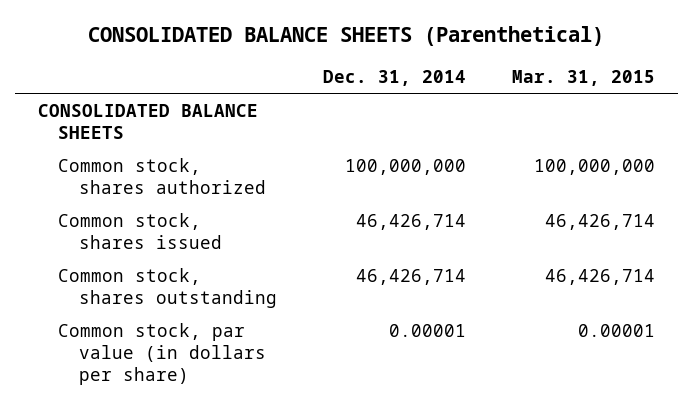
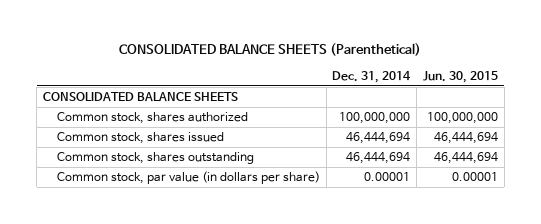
- | Dec. 31, 2014 | Mar. 31, 2015
+ | Dec. 31, 2014 | Jun. 30, 2015
- Common stock, shares issued | 46,426,714 | 46,426,714
- Common stock, shares outstanding | 46,426,714 | 46,426,714
+ Common stock, shares issued | 46,444,694 | 46,444,694
+ Common stock, shares outstanding | 46,444,694 | 46,444,694

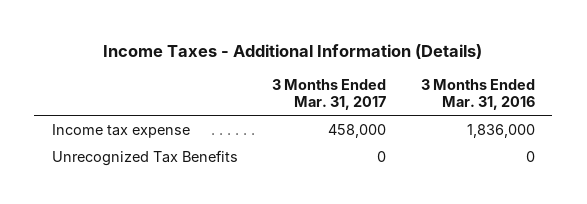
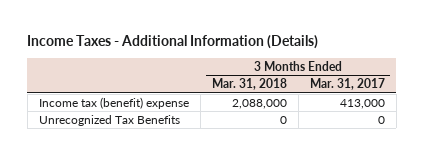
- | 3 Months Ended Mar. 31, 2017 | 3 Months Ended Mar. 31, 2016
+ | 3 Months Ended Mar. 31, 2018 | 3 Months Ended Mar. 31, 2017
- Income tax expense | 458,000 | 1,836,000
+ Income tax (benefit) expense | 2,088,000 | 413,000

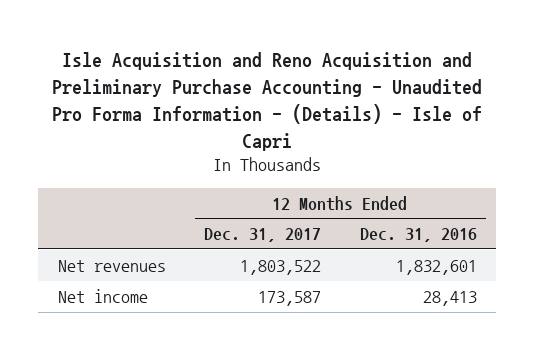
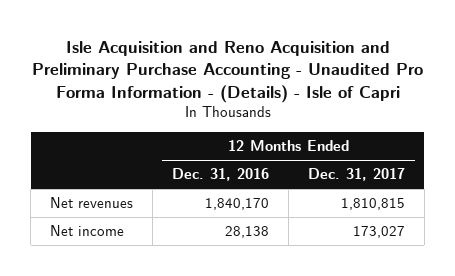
- | 12 Months Ended Dec. 31, 2017 | 12 Months Ended Dec. 31, 2016
+ | 12 Months Ended Dec. 31, 2016 | 12 Months Ended Dec. 31, 2017
- Net revenues | 1,803,522 | 1,832,601
- Net income | 173,587 | 28,413
+ Net revenues | 1,840,170 | 1,810,815
+ Net income | 28,138 | 173,027

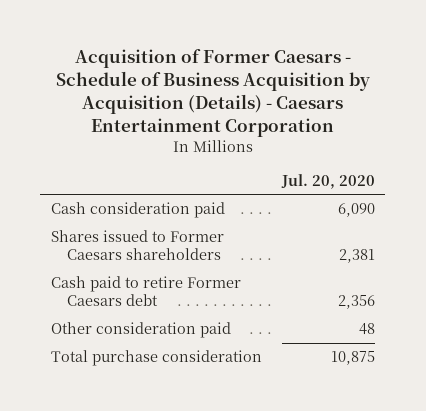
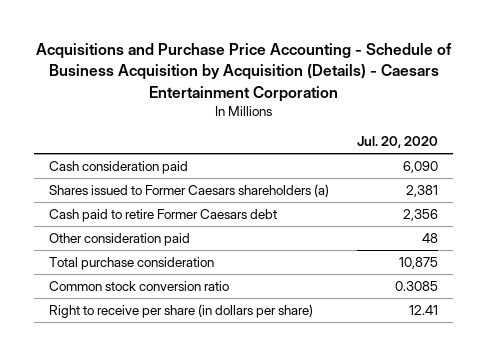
- Acquisition of Former Caesars - Schedule of Business Acquisition by Acquisition (Details) - Caesars Entertainment Corporation
+ Acquisitions and Purchase Price Accounting - Schedule of Business Acquisition by Acquisition (Details) - Caesars Entertainment Corporation
- Shares issued to Former Caesars shareholders | 2,381
+ Shares issued to Former Caesars shareholders (a) | 2,381
+ Common stock conversion ratio | 0.3085
+ Right to receive per share (in dollars per share) | 12.41

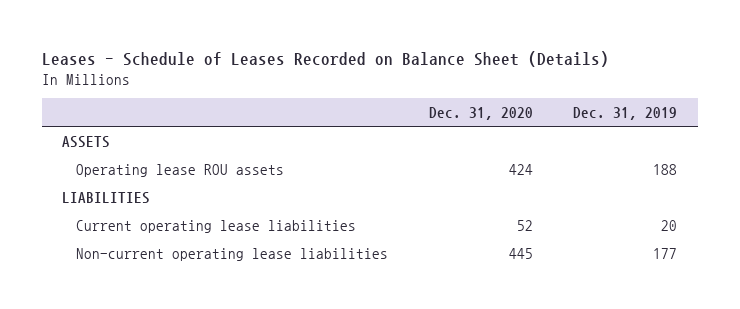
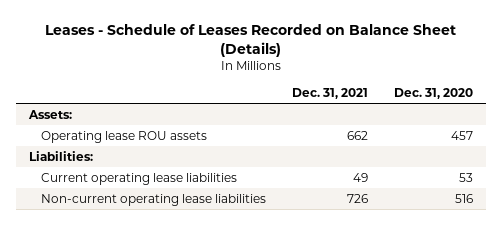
- | Dec. 31, 2020 | Dec. 31, 2019
+ | Dec. 31, 2021 | Dec. 31, 2020
- ASSETS
- Operating lease ROU assets | 424 | 188
- LIABILITIES
- Current operating lease liabilities | 52 | 20
- Non-current operating lease liabilities | 445 | 177
+ Assets:
+ Operating lease ROU assets | 662 | 457
+ Liabilities:
+ Current operating lease liabilities | 49 | 53
+ Non-current operating lease liabilities | 726 | 516

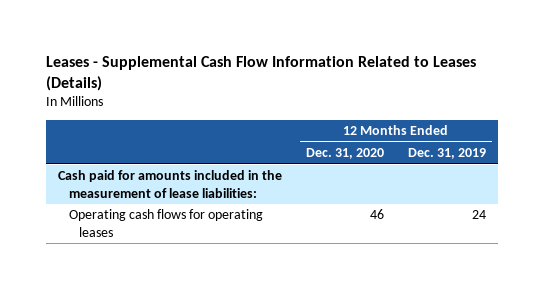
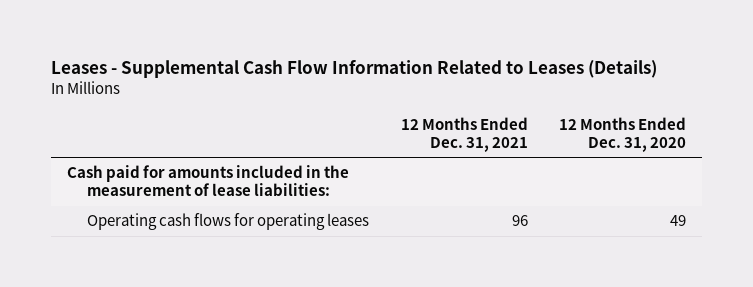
- | 12 Months Ended Dec. 31, 2020 | 12 Months Ended Dec. 31, 2019
+ | 12 Months Ended Dec. 31, 2021 | 12 Months Ended Dec. 31, 2020
- Operating cash flows for operating leases | 46 | 24
+ Operating cash flows for operating leases | 96 | 49

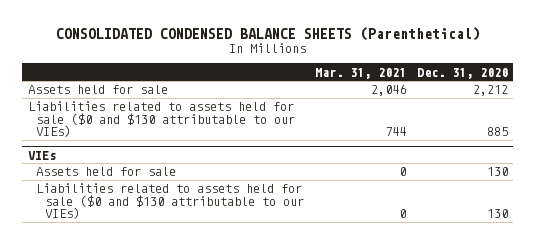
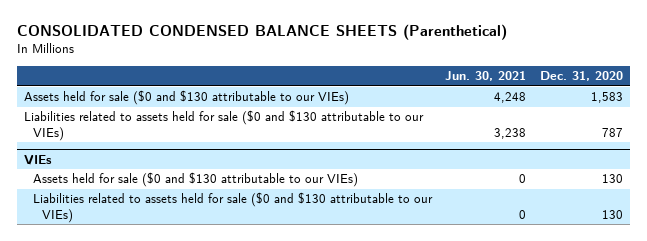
- | Mar. 31, 2021 | Dec. 31, 2020
+ | Jun. 30, 2021 | Dec. 31, 2020
- Assets held for sale | 2,046 | 2,212
- Liabilities related to assets held for sale ($0 and $130 attributable to our VIEs) | 744 | 885
+ Assets held for sale ($0 and $130 attributable to our VIEs) | 4,248 | 1,583
+ Liabilities related to assets held for sale ($0 and $130 attributable to our VIEs) | 3,238 | 787
@ VIEs
- Assets held for sale | 0 | 130
+ Assets held for sale ($0 and $130 attributable to our VIEs) | 0 | 130

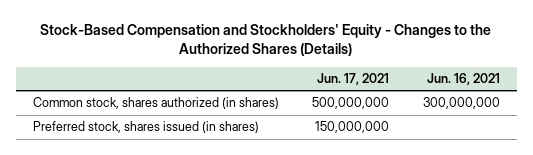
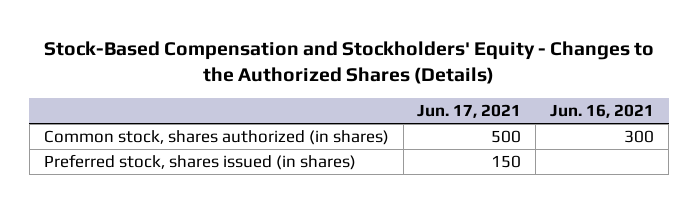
- Common stock, shares authorized (in shares) | 500,000,000 | 300,000,000
- Preferred stock, shares issued (in shares) | 150,000,000 |
+ Common stock, shares authorized (in shares) | 500 | 300
+ Preferred stock, shares issued (in shares) | 150 |

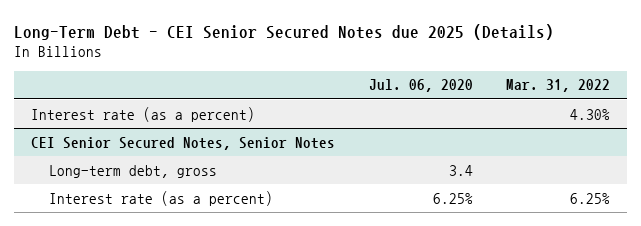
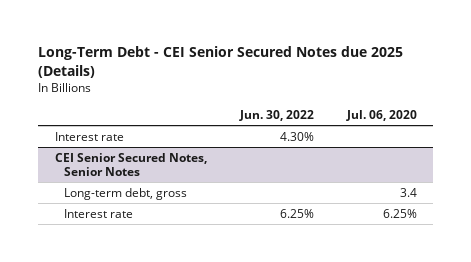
- | Jul. 06, 2020 | Mar. 31, 2022
+ | Jun. 30, 2022 | Jul. 06, 2020
- Interest rate (as a percent) | | 4.30%
+ Interest rate | 4.30% |
@ CEI Senior Secured Notes, Senior Notes
- Interest rate (as a percent) | 6.25% | 6.25%
+ Interest rate | 6.25% | 6.25%

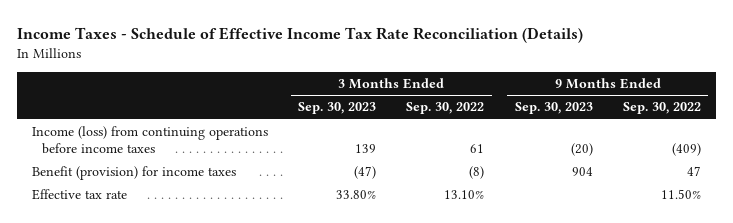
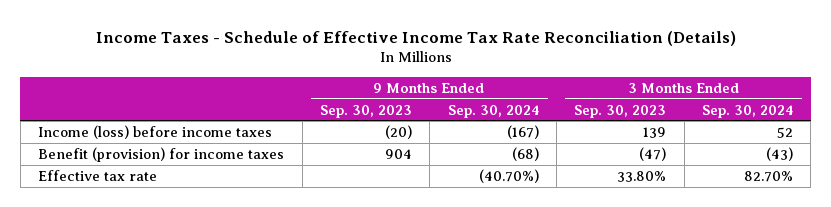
- | 3 Months Ended Sep. 30, 2023 | 3 Months Ended Sep. 30, 2022 | 9 Months Ended Sep. 30, 2023 | 9 Months Ended Sep. 30, 2022
+ | 9 Months Ended Sep. 30, 2023 | 9 Months Ended Sep. 30, 2024 | 3 Months Ended Sep. 30, 2023 | 3 Months Ended Sep. 30, 2024
- Income (loss) from continuing operations before income taxes | 139 | 61 | (20) | (409)
+ Income (loss) before income taxes | (20) | (167) | 139 | 52

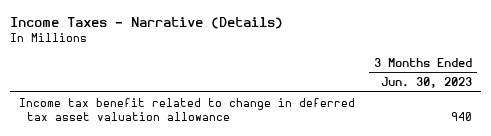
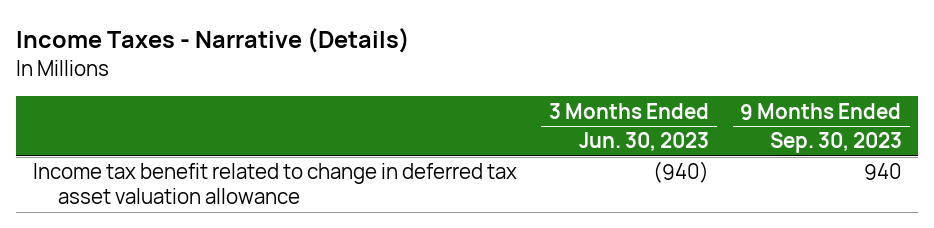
- | 3 Months Ended Jun. 30, 2023
+ | 3 Months Ended Jun. 30, 2023 | 9 Months Ended Sep. 30, 2023
- Income tax benefit related to change in deferred tax asset valuation allowance | 940
+ Income tax benefit related to change in deferred tax asset valuation allowance | (940) | 940

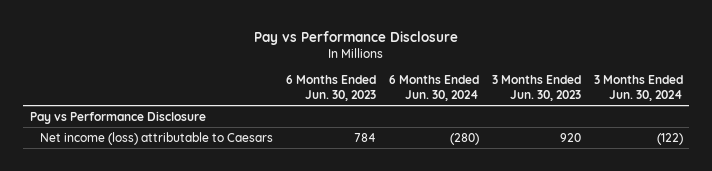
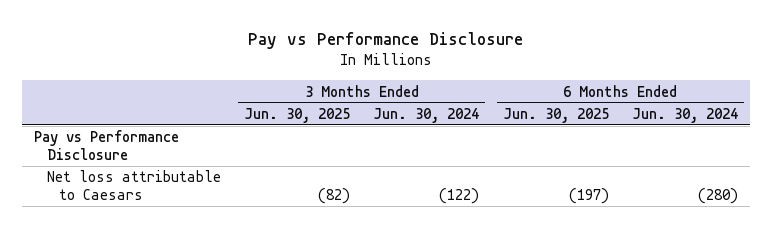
- | 6 Months Ended Jun. 30, 2023 | 6 Months Ended Jun. 30, 2024 | 3 Months Ended Jun. 30, 2023 | 3 Months Ended Jun. 30, 2024
+ | 3 Months Ended Jun. 30, 2025 | 3 Months Ended Jun. 30, 2024 | 6 Months Ended Jun. 30, 2025 | 6 Months Ended Jun. 30, 2024
- Net income (loss) attributable to Caesars | 784 | (280) | 920 | (122)
+ Net loss attributable to Caesars | (82) | (122) | (197) | (280)

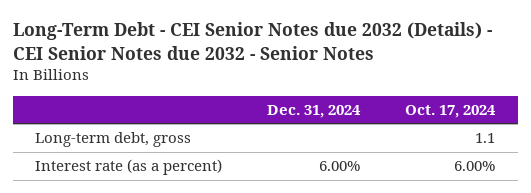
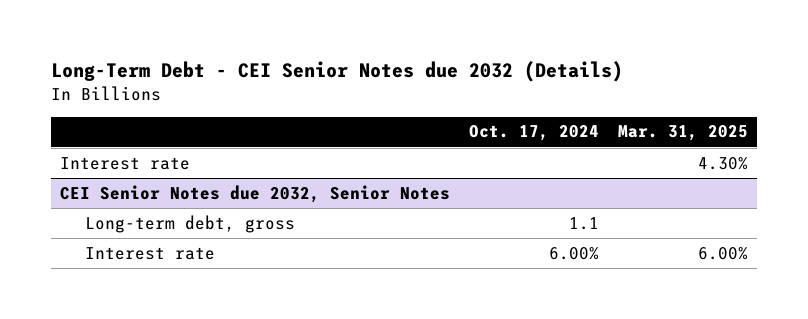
- Long-Term Debt - CEI Senior Notes due 2032 (Details) - CEI Senior Notes due 2032 - Senior Notes
+ Long-Term Debt - CEI Senior Notes due 2032 (Details)
- | Dec. 31, 2024 | Oct. 17, 2024
+ | Oct. 17, 2024 | Mar. 31, 2025
+ Interest rate | | 4.30%
+ CEI Senior Notes due 2032, Senior Notes
- Interest rate (as a percent) | 6.00% | 6.00%
+ Interest rate | 6.00% | 6.00%

